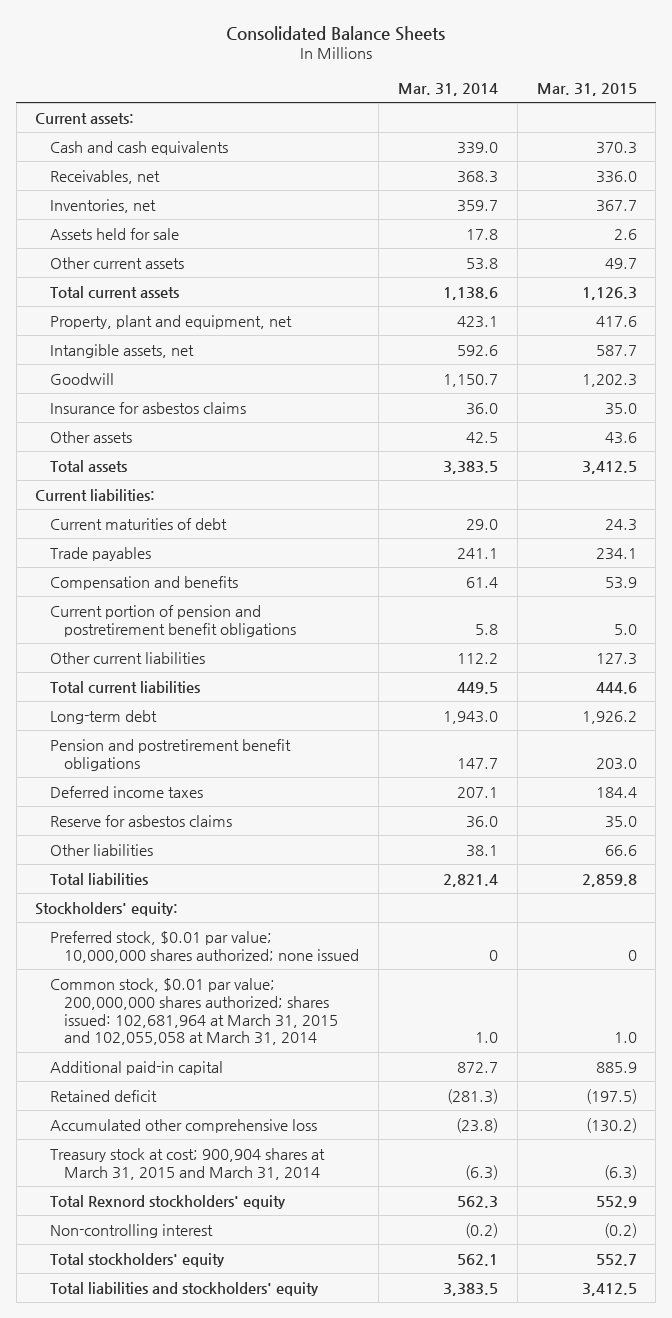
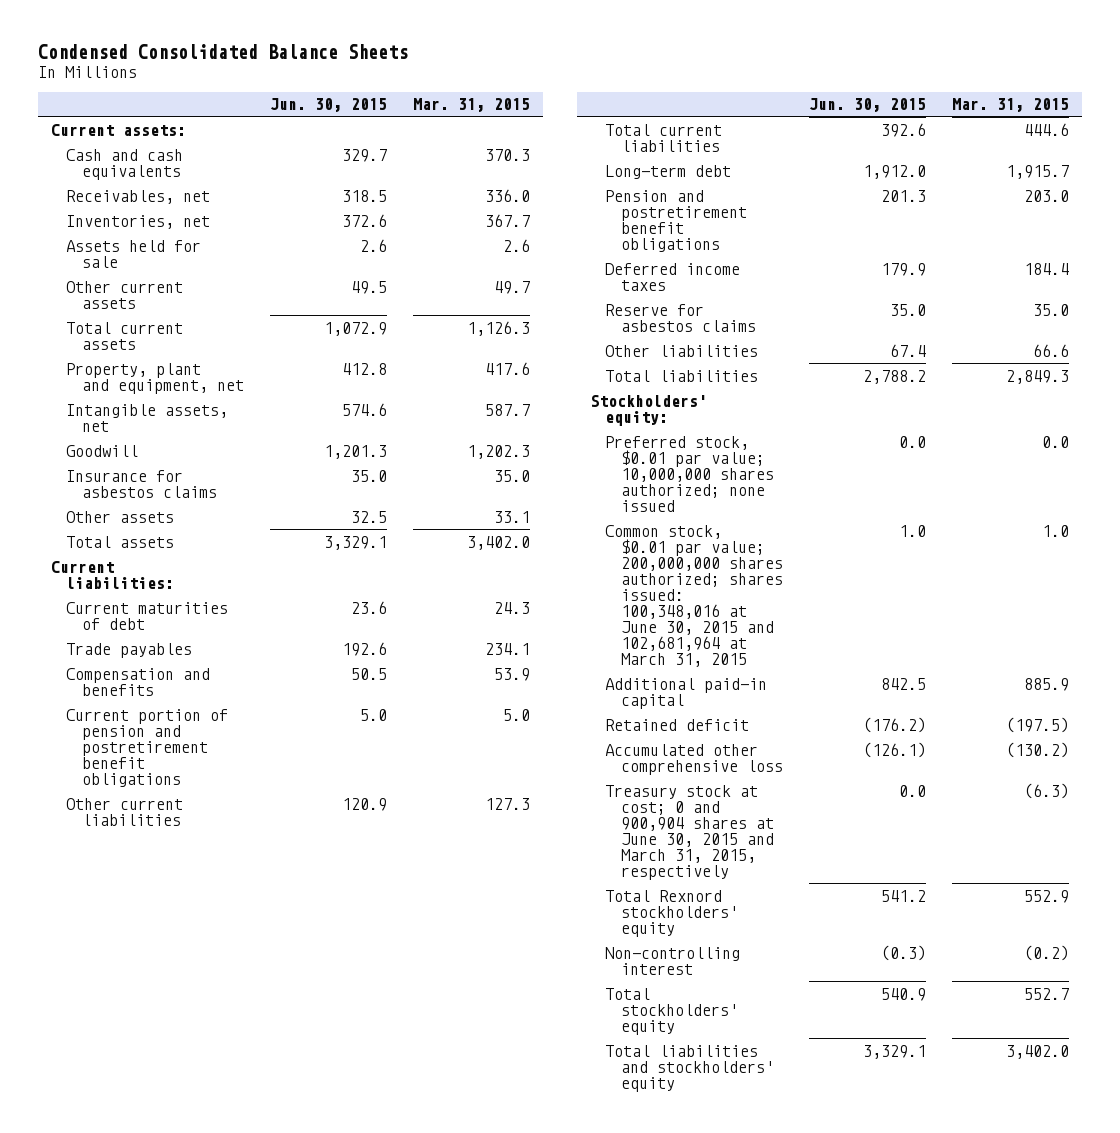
- Consolidated Balance Sheets
+ Condensed Consolidated Balance Sheets
- | Mar. 31, 2014 | Mar. 31, 2015
+ | Jun. 30, 2015 | Mar. 31, 2015
- Other assets | 42.5 | 43.6
- Total assets | 3,383.5 | 3,412.5
+ Other assets | 32.5 | 33.1
+ Total assets | 3,329.1 | 3,402.0
- Long-term debt | 1,943.0 | 1,926.2
+ Long-term debt | 1,912.0 | 1,915.7
- Total liabilities | 2,821.4 | 2,859.8
+ Total liabilities | 2,788.2 | 2,849.3
- Preferred stock, $0.01 par value; 10,000,000 shares authorized; none issued | 0 | 0
- Common stock, $0.01 par value; 200,000,000 shares authorized; shares issued: 102,681,964 at March 31, 2015 and 102,055,058 at March 31, 2014 | 1.0 | 1.0
+ Preferred stock, $0.01 par value; 10,000,000 shares authorized; none issued | 0.0 | 0.0
+ Common stock, $0.01 par value; 200,000,000 shares authorized; shares issued: 100,348,016 at June 30, 2015 and 102,681,964 at March 31, 2015 | 1.0 | 1.0
- Treasury stock at cost; 900,904 shares at March 31, 2015 and March 31, 2014 | (6.3) | (6.3)
+ Treasury stock at cost; 0 and 900,904 shares at June 30, 2015 and March 31, 2015, respectively | 0.0 | (6.3)
- Total liabilities and stockholders' equity | 3,383.5 | 3,412.5
+ Total liabilities and stockholders' equity | 3,329.1 | 3,402.0

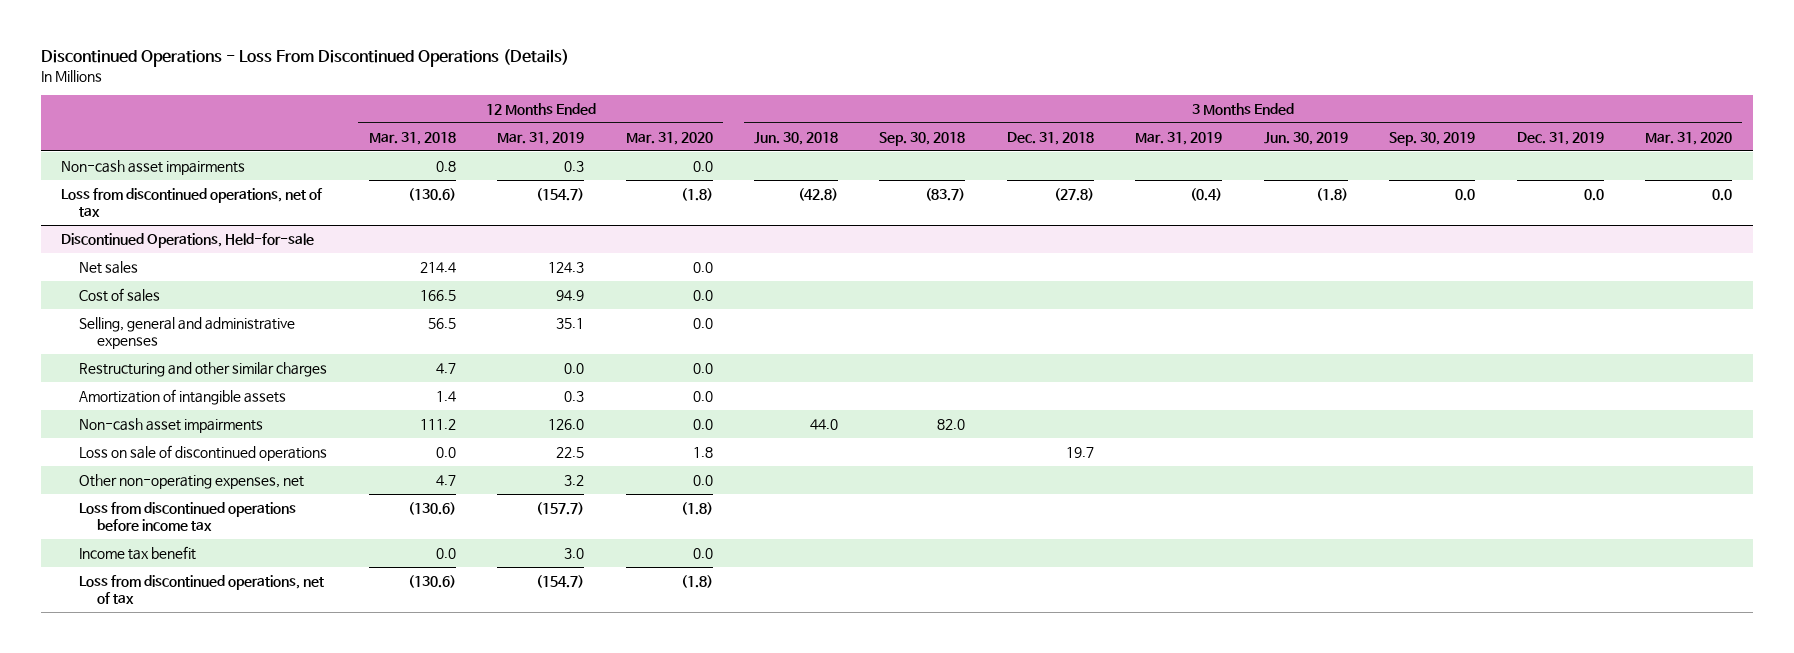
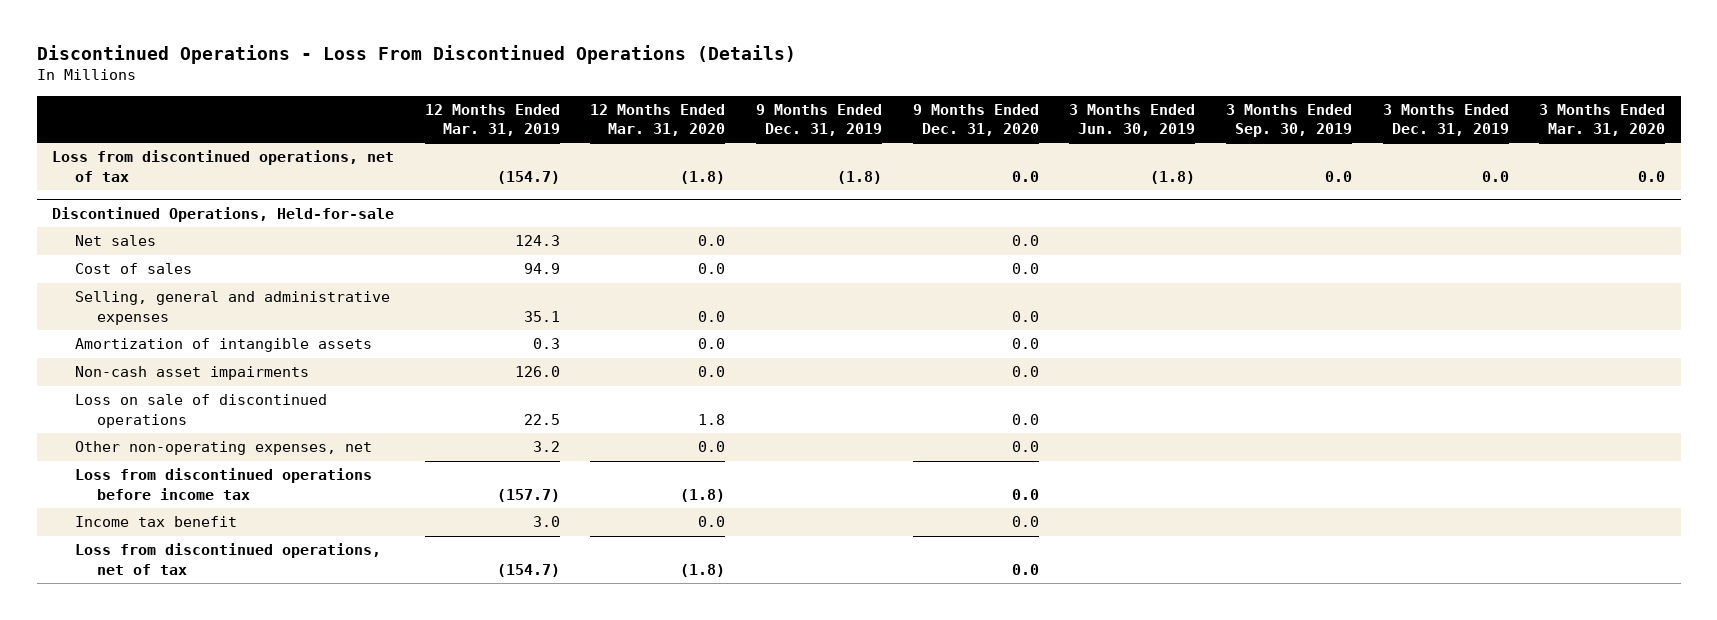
- | 12 Months Ended Mar. 31, 2018 | 12 Months Ended Mar. 31, 2019 | 12 Months Ended Mar. 31, 2020 | 3 Months Ended Jun. 30, 2018 | 3 Months Ended Sep. 30, 2018 | 3 Months Ended Dec. 31, 2018 | 3 Months Ended Mar. 31, 2019 | 3 Months Ended Jun. 30, 2019 | 3 Months Ended Sep. 30, 2019 | 3 Months Ended Dec. 31, 2019 | 3 Months Ended Mar. 31, 2020
+ | 12 Months Ended Mar. 31, 2019 | 12 Months Ended Mar. 31, 2020 | 9 Months Ended Dec. 31, 2019 | 9 Months Ended Dec. 31, 2020 | 3 Months Ended Jun. 30, 2019 | 3 Months Ended Sep. 30, 2019 | 3 Months Ended Dec. 31, 2019 | 3 Months Ended Mar. 31, 2020
- Non-cash asset impairments | 0.8 | 0.3 | 0.0 | | | | | | | |
@ Discontinued Operations, Held-for-sale
- Restructuring and other similar charges | 4.7 | 0.0 | 0.0 | | | | | | | |

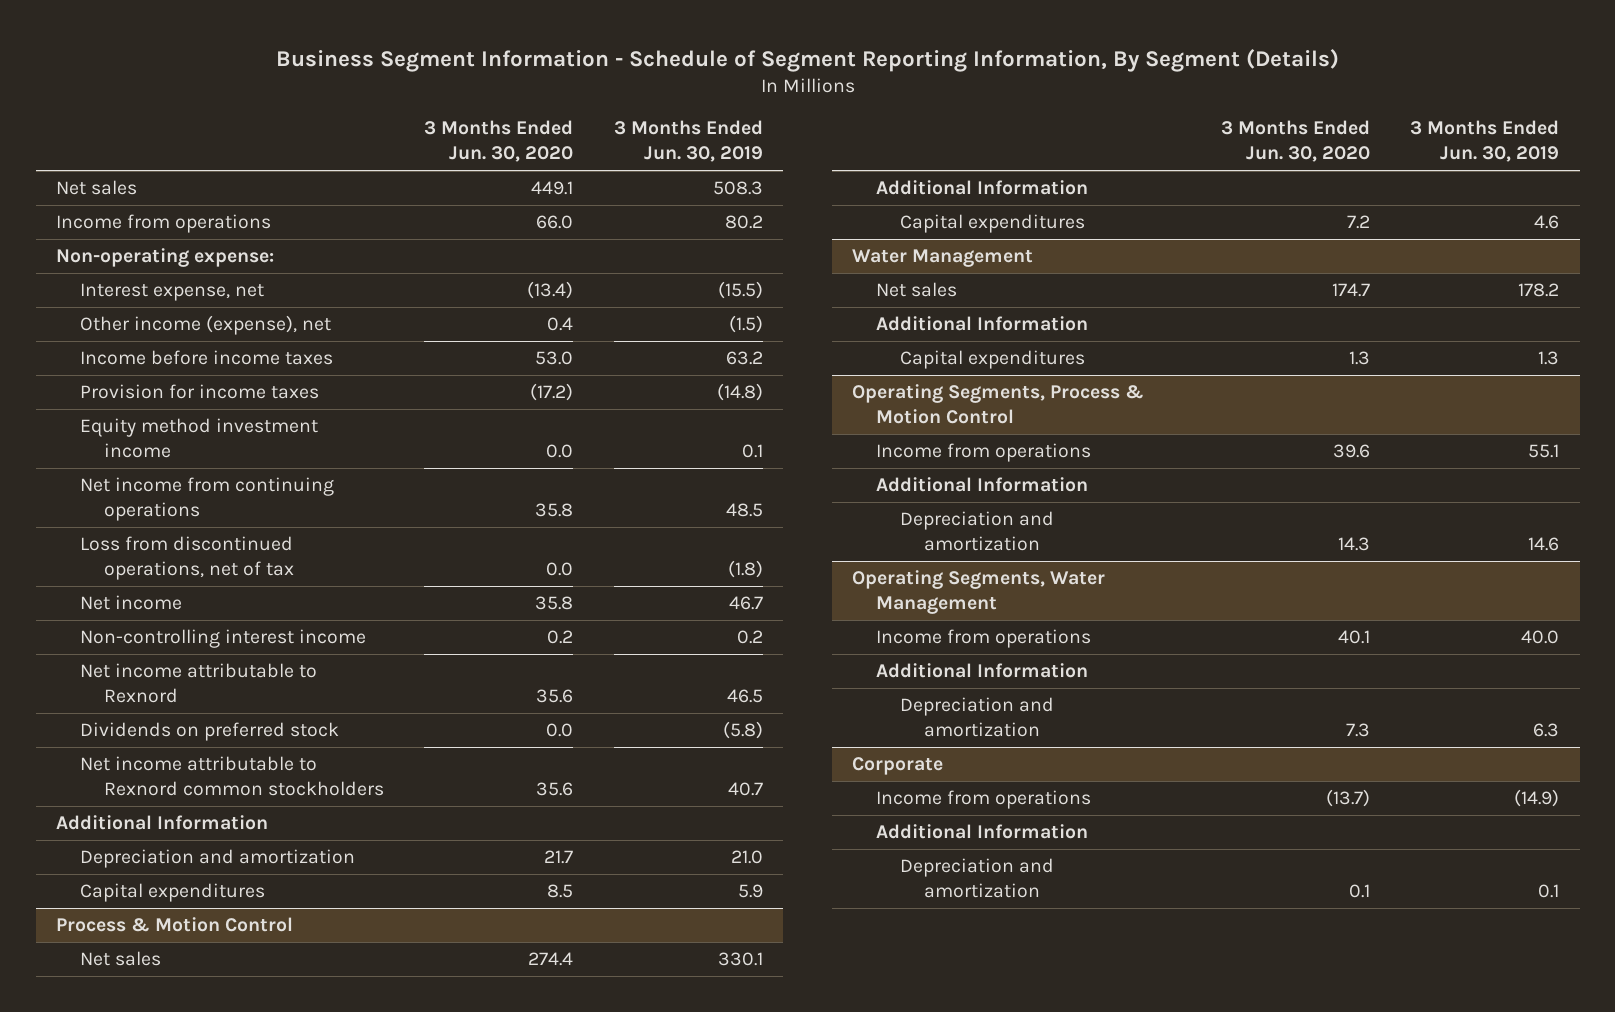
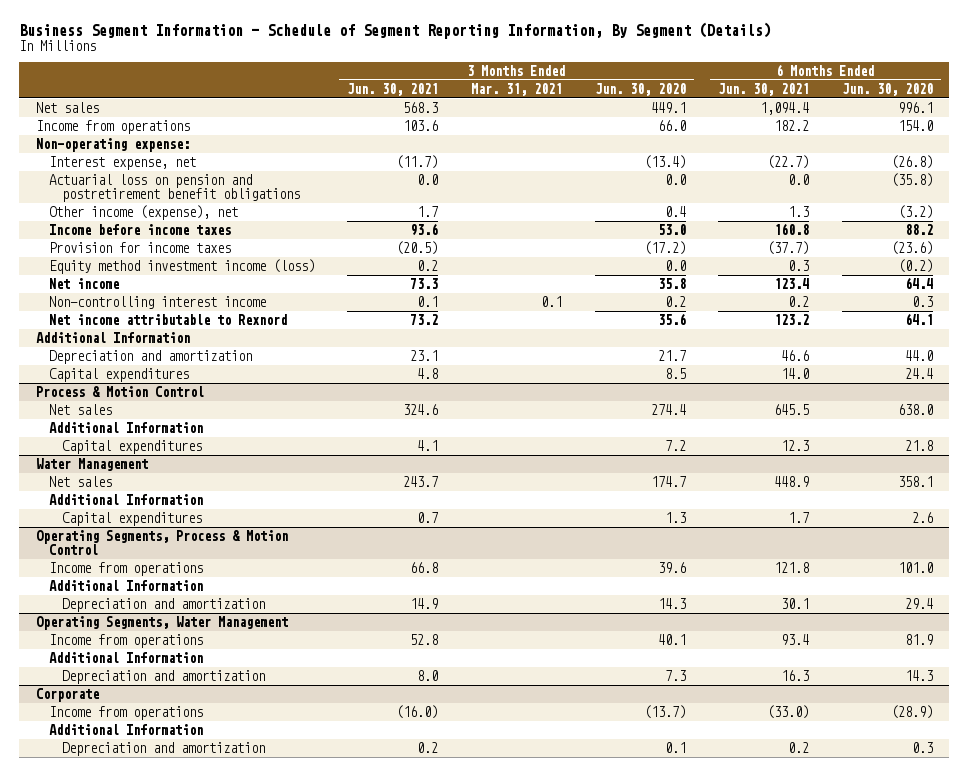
- | 3 Months Ended Jun. 30, 2020 | 3 Months Ended Jun. 30, 2019
+ | 3 Months Ended Jun. 30, 2021 | 3 Months Ended Mar. 31, 2021 | 3 Months Ended Jun. 30, 2020 | 6 Months Ended Jun. 30, 2021 | 6 Months Ended Jun. 30, 2020
+ Actuarial loss on pension and postretirement benefit obligations | 0.0 | | 0.0 | 0.0 | (35.8)
- Equity method investment income | 0.0 | 0.1
- Net income from continuing operations | 35.8 | 48.5
- Loss from discontinued operations, net of tax | 0.0 | (1.8)
+ Equity method investment income (loss) | 0.2 | | 0.0 | 0.3 | (0.2)
- Dividends on preferred stock | 0.0 | (5.8)
- Net income attributable to Rexnord common stockholders | 35.6 | 40.7

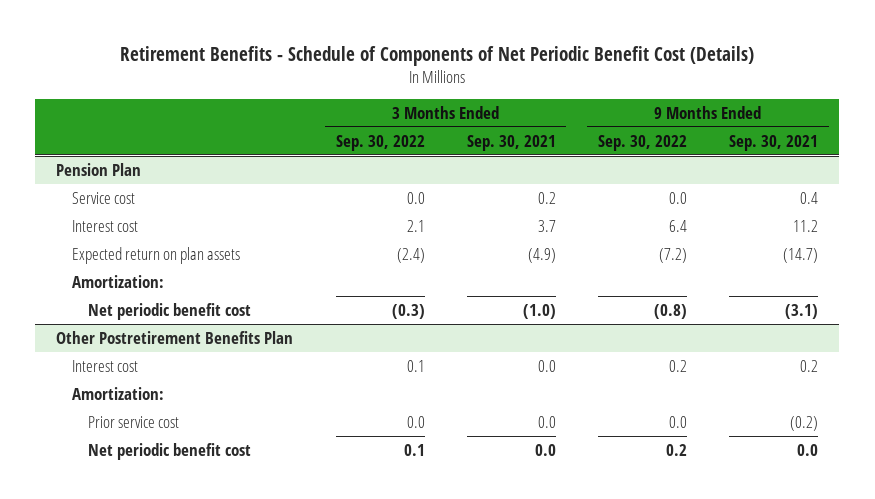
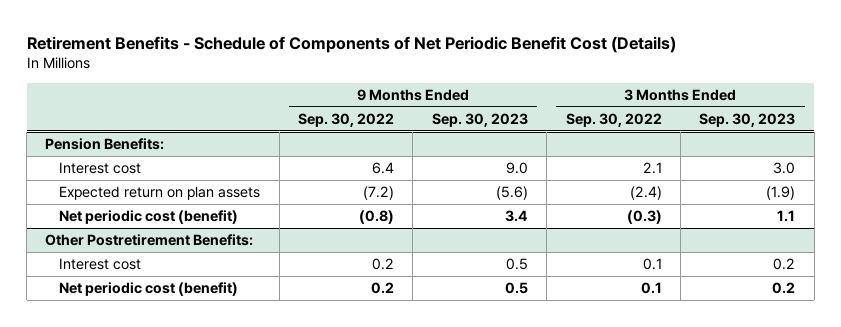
- | 3 Months Ended Sep. 30, 2022 | 3 Months Ended Sep. 30, 2021 | 9 Months Ended Sep. 30, 2022 | 9 Months Ended Sep. 30, 2021
+ | 9 Months Ended Sep. 30, 2022 | 9 Months Ended Sep. 30, 2023 | 3 Months Ended Sep. 30, 2022 | 3 Months Ended Sep. 30, 2023
- Pension Plan
- Service cost | 0.0 | 0.2 | 0.0 | 0.4
+ Pension Benefits:
- Amortization:
- Net periodic benefit cost | (0.3) | (1.0) | (0.8) | (3.1)
- Other Postretirement Benefits Plan
+ Net periodic cost (benefit) | (0.8) | 3.4 | (0.3) | 1.1
+ Other Postretirement Benefits:
- Amortization:
- Prior service cost | 0.0 | 0.0 | 0.0 | (0.2)
- Net periodic benefit cost | 0.1 | 0.0 | 0.2 | 0.0
+ Net periodic cost (benefit) | 0.2 | 0.5 | 0.1 | 0.2

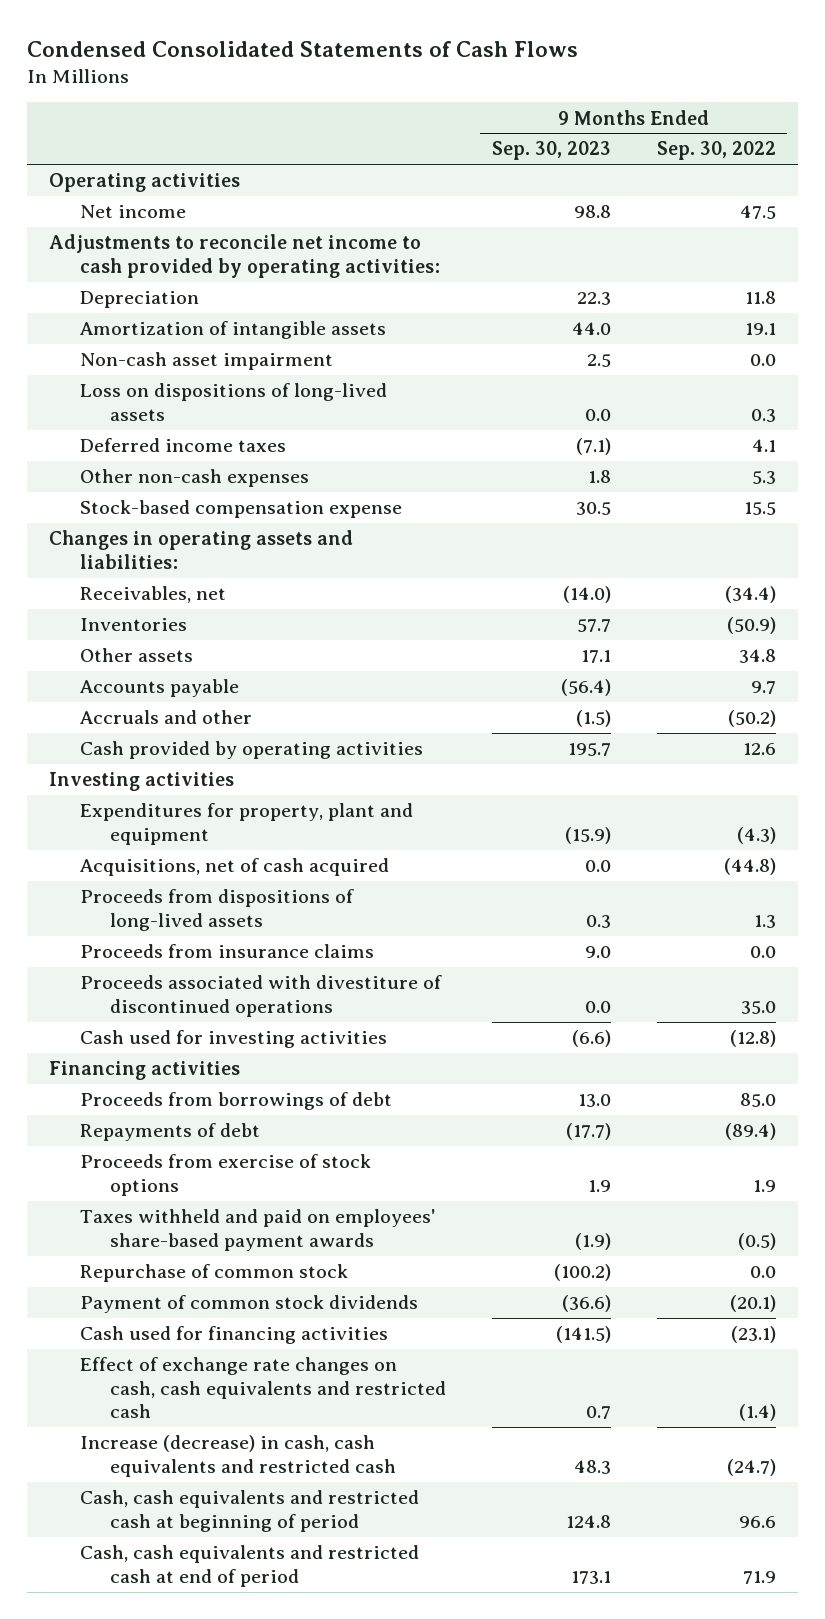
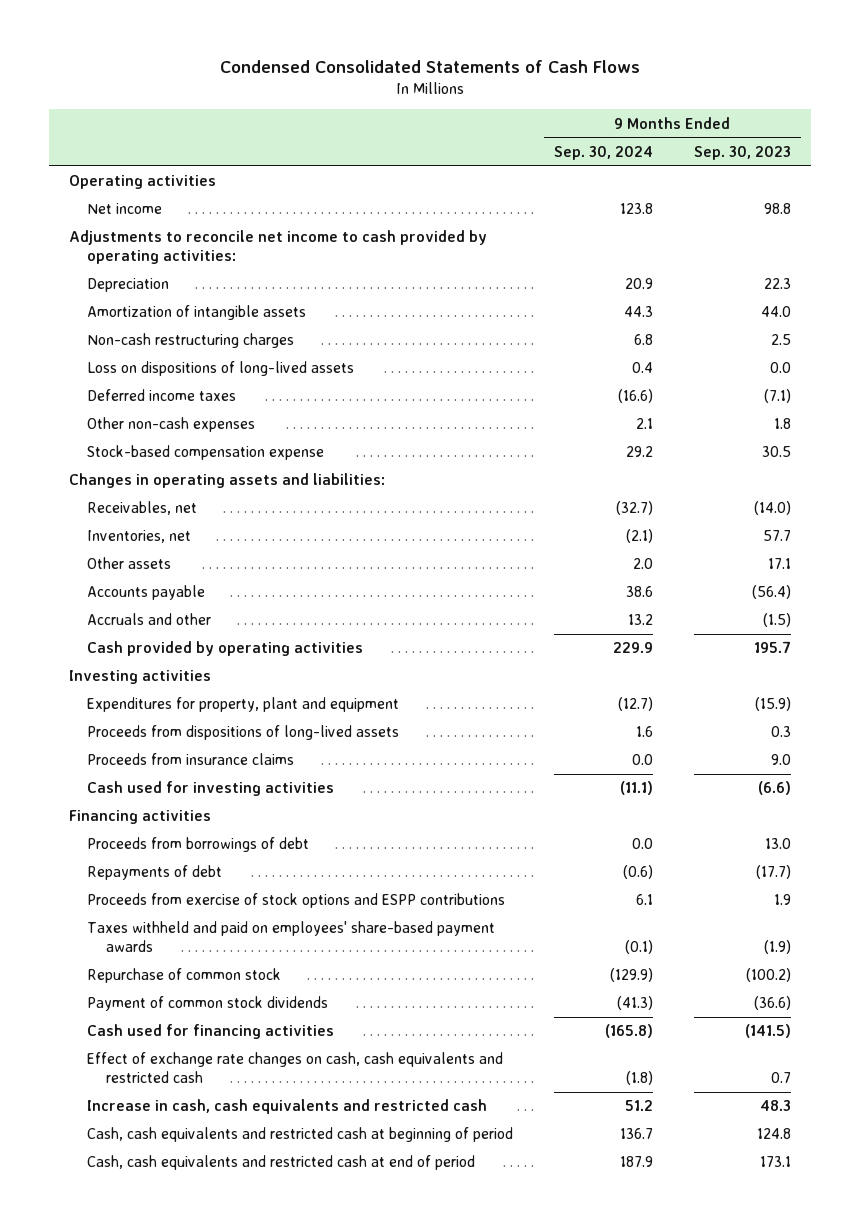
- | 9 Months Ended Sep. 30, 2023 | 9 Months Ended Sep. 30, 2022
+ | 9 Months Ended Sep. 30, 2024 | 9 Months Ended Sep. 30, 2023
- Non-cash asset impairment | 2.5 | 0.0
+ Non-cash restructuring charges | 6.8 | 2.5
- Inventories | 57.7 | (50.9)
+ Inventories, net | (2.1) | 57.7
- Acquisitions, net of cash acquired | 0.0 | (44.8)
- Proceeds associated with divestiture of discontinued operations | 0.0 | 35.0
- Proceeds from exercise of stock options | 1.9 | 1.9
+ Proceeds from exercise of stock options and ESPP contributions | 6.1 | 1.9
- Increase (decrease) in cash, cash equivalents and restricted cash | 48.3 | (24.7)
+ Increase in cash, cash equivalents and restricted cash | 51.2 | 48.3

